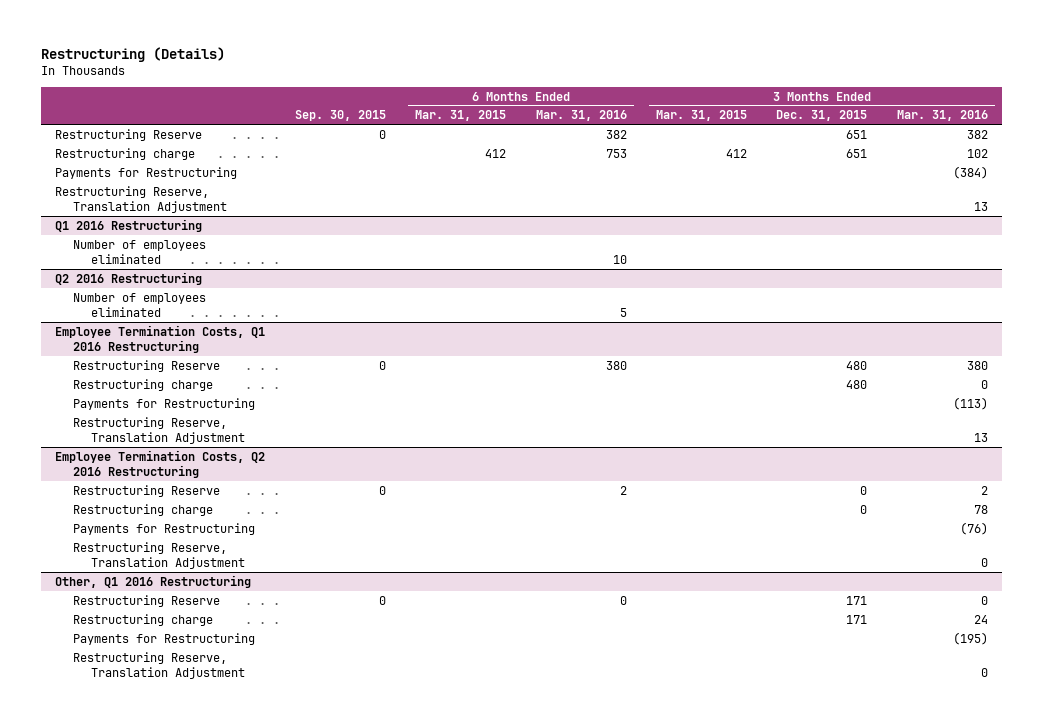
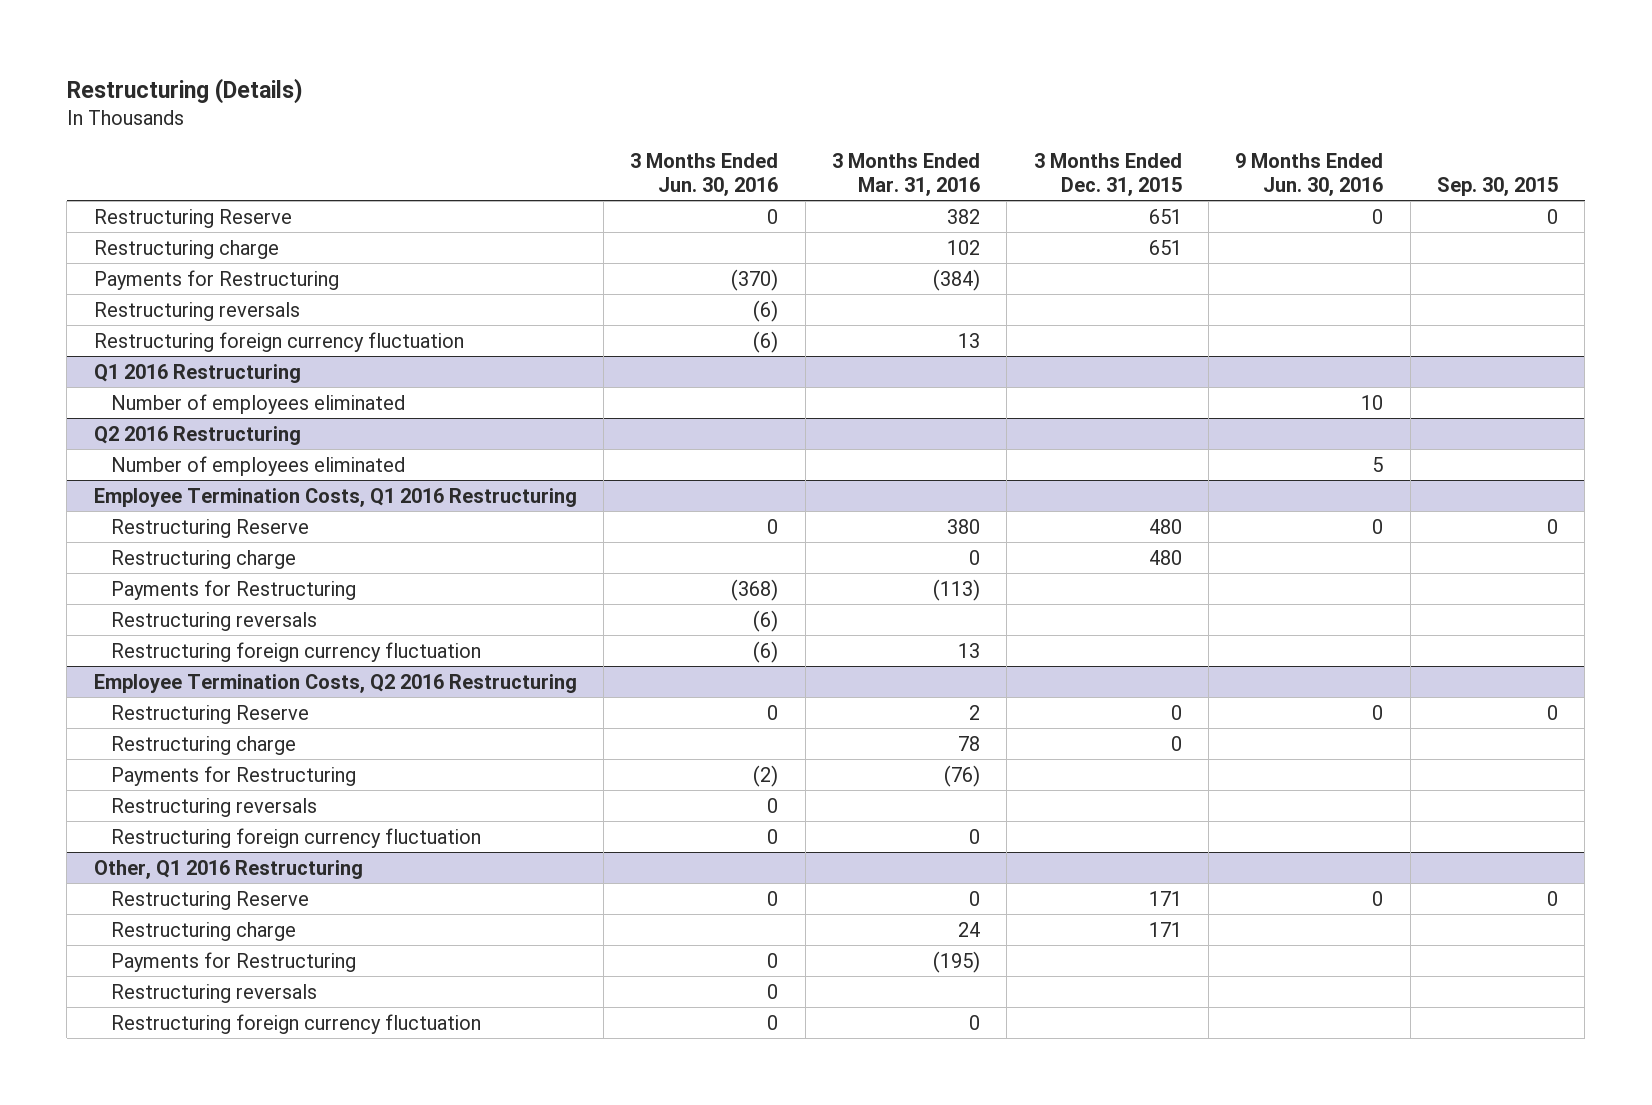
- | Sep. 30, 2015 | 6 Months Ended Mar. 31, 2015 | 6 Months Ended Mar. 31, 2016 | 3 Months Ended Mar. 31, 2015 | 3 Months Ended Dec. 31, 2015 | 3 Months Ended Mar. 31, 2016
+ | 3 Months Ended Jun. 30, 2016 | 3 Months Ended Mar. 31, 2016 | 3 Months Ended Dec. 31, 2015 | 9 Months Ended Jun. 30, 2016 | Sep. 30, 2015
- Restructuring Reserve, Translation Adjustment | | | | | | 13
+ Restructuring reversals | (6) | | | |
+ Restructuring foreign currency fluctuation | (6) | 13 | | |
@ Employee Termination Costs, Q1 2016 Restructuring
- Restructuring Reserve, Translation Adjustment | | | | | | 13
+ Restructuring reversals | (6) | | | |
+ Restructuring foreign currency fluctuation | (6) | 13 | | |
@ Employee Termination Costs, Q2 2016 Restructuring
- Restructuring Reserve, Translation Adjustment | | | | | | 0
+ Restructuring reversals | 0 | | | |
+ Restructuring foreign currency fluctuation | 0 | 0 | | |
@ Other, Q1 2016 Restructuring
- Restructuring Reserve, Translation Adjustment | | | | | | 0
+ Restructuring reversals | 0 | | | |
+ Restructuring foreign currency fluctuation | 0 | 0 | | |

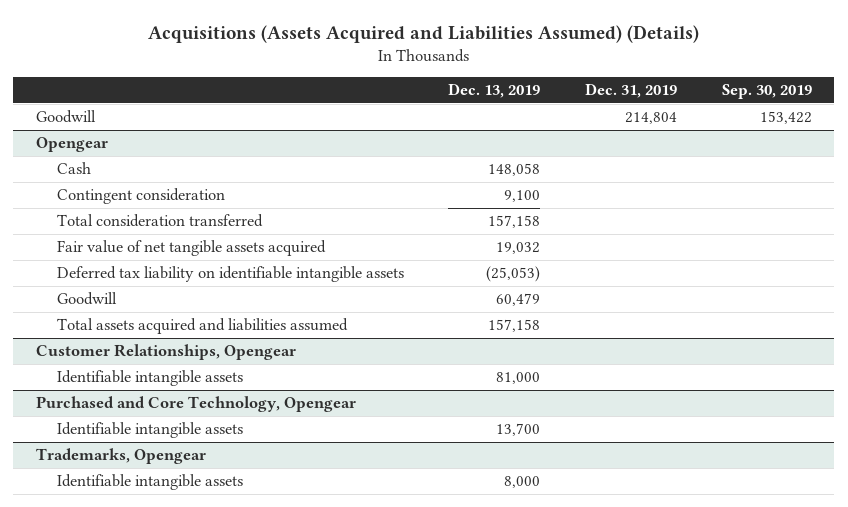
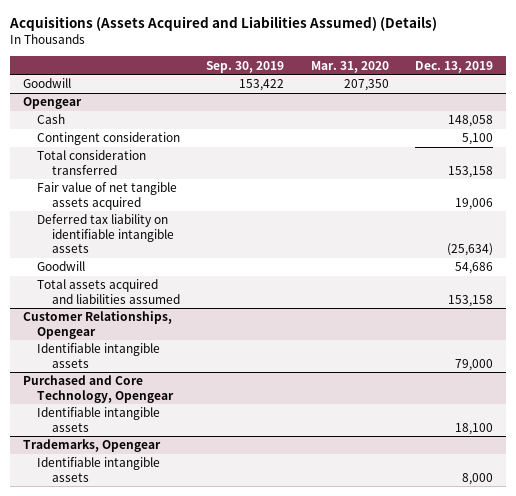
- | Dec. 13, 2019 | Dec. 31, 2019 | Sep. 30, 2019
+ | Sep. 30, 2019 | Mar. 31, 2020 | Dec. 13, 2019
@ Opengear
- Contingent consideration | 9,100 | |
- Total consideration transferred | 157,158 | |
- Fair value of net tangible assets acquired | 19,032 | |
- Deferred tax liability on identifiable intangible assets | (25,053) | |
- Goodwill | 60,479 | |
- Total assets acquired and liabilities assumed | 157,158 | |
+ Contingent consideration | | | 5,100
+ Total consideration transferred | | | 153,158
+ Fair value of net tangible assets acquired | | | 19,006
+ Deferred tax liability on identifiable intangible assets | | | (25,634)
+ Goodwill | | | 54,686
+ Total assets acquired and liabilities assumed | | | 153,158
@ Customer Relationships, Opengear
- Identifiable intangible assets | 81,000 | |
+ Identifiable intangible assets | | | 79,000
@ Purchased and Core Technology, Opengear
- Identifiable intangible assets | 13,700 | |
+ Identifiable intangible assets | | | 18,100

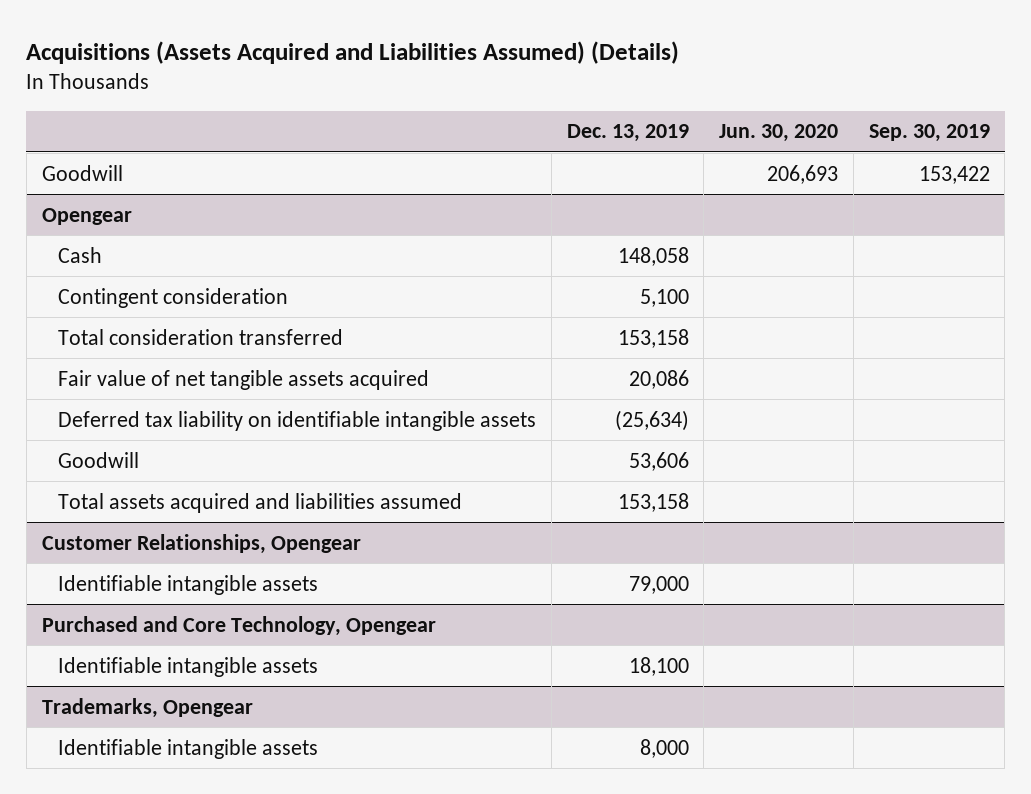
- | Sep. 30, 2019 | Mar. 31, 2020 | Dec. 13, 2019
+ | Dec. 13, 2019 | Jun. 30, 2020 | Sep. 30, 2019
@ Opengear
- Fair value of net tangible assets acquired | | | 19,006
+ Fair value of net tangible assets acquired | 20,086 | |
- Goodwill | | | 54,686
+ Goodwill | 53,606 | |

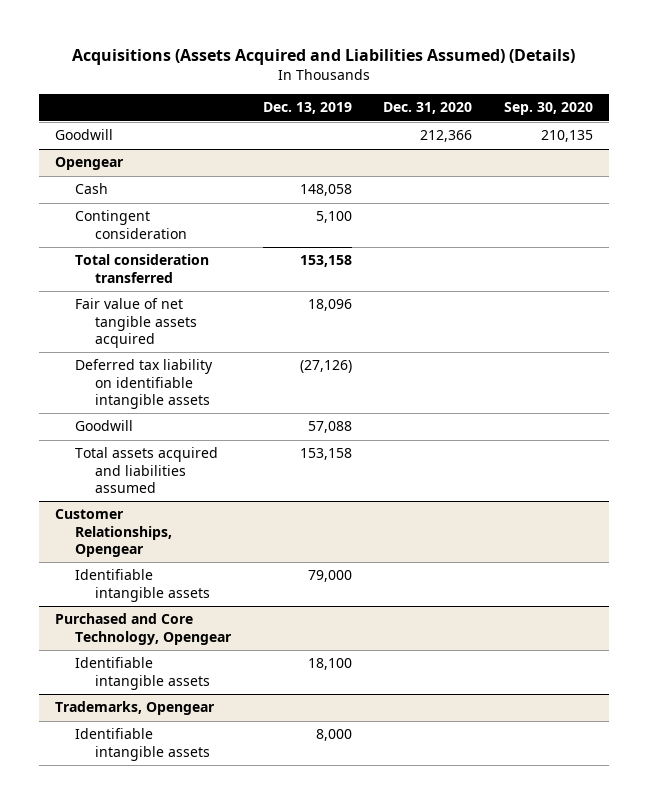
- | Dec. 13, 2019 | Jun. 30, 2020 | Sep. 30, 2019
+ | Dec. 13, 2019 | Dec. 31, 2020 | Sep. 30, 2020
@ Opengear
- Fair value of net tangible assets acquired | 20,086 | |
- Deferred tax liability on identifiable intangible assets | (25,634) | |
- Goodwill | 53,606 | |
+ Fair value of net tangible assets acquired | 18,096 | |
+ Deferred tax liability on identifiable intangible assets | (27,126) | |
+ Goodwill | 57,088 | |

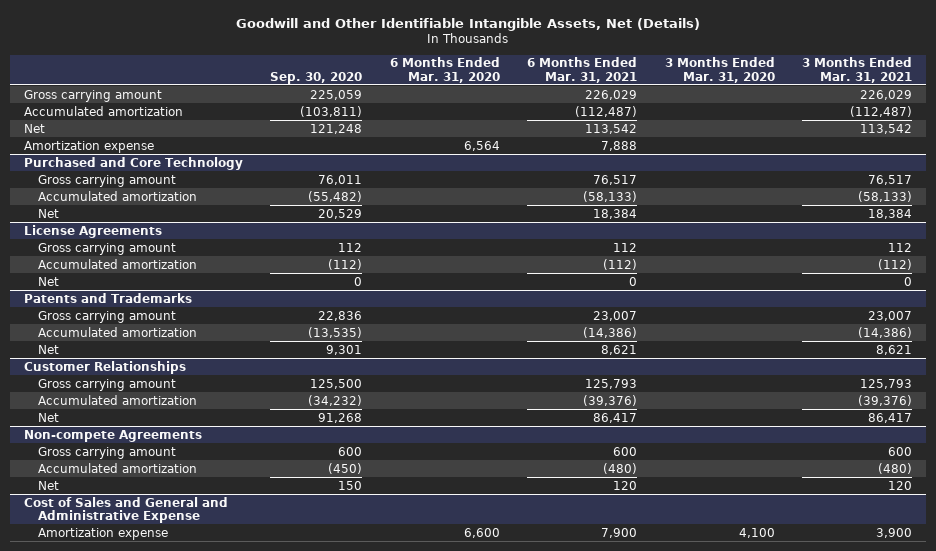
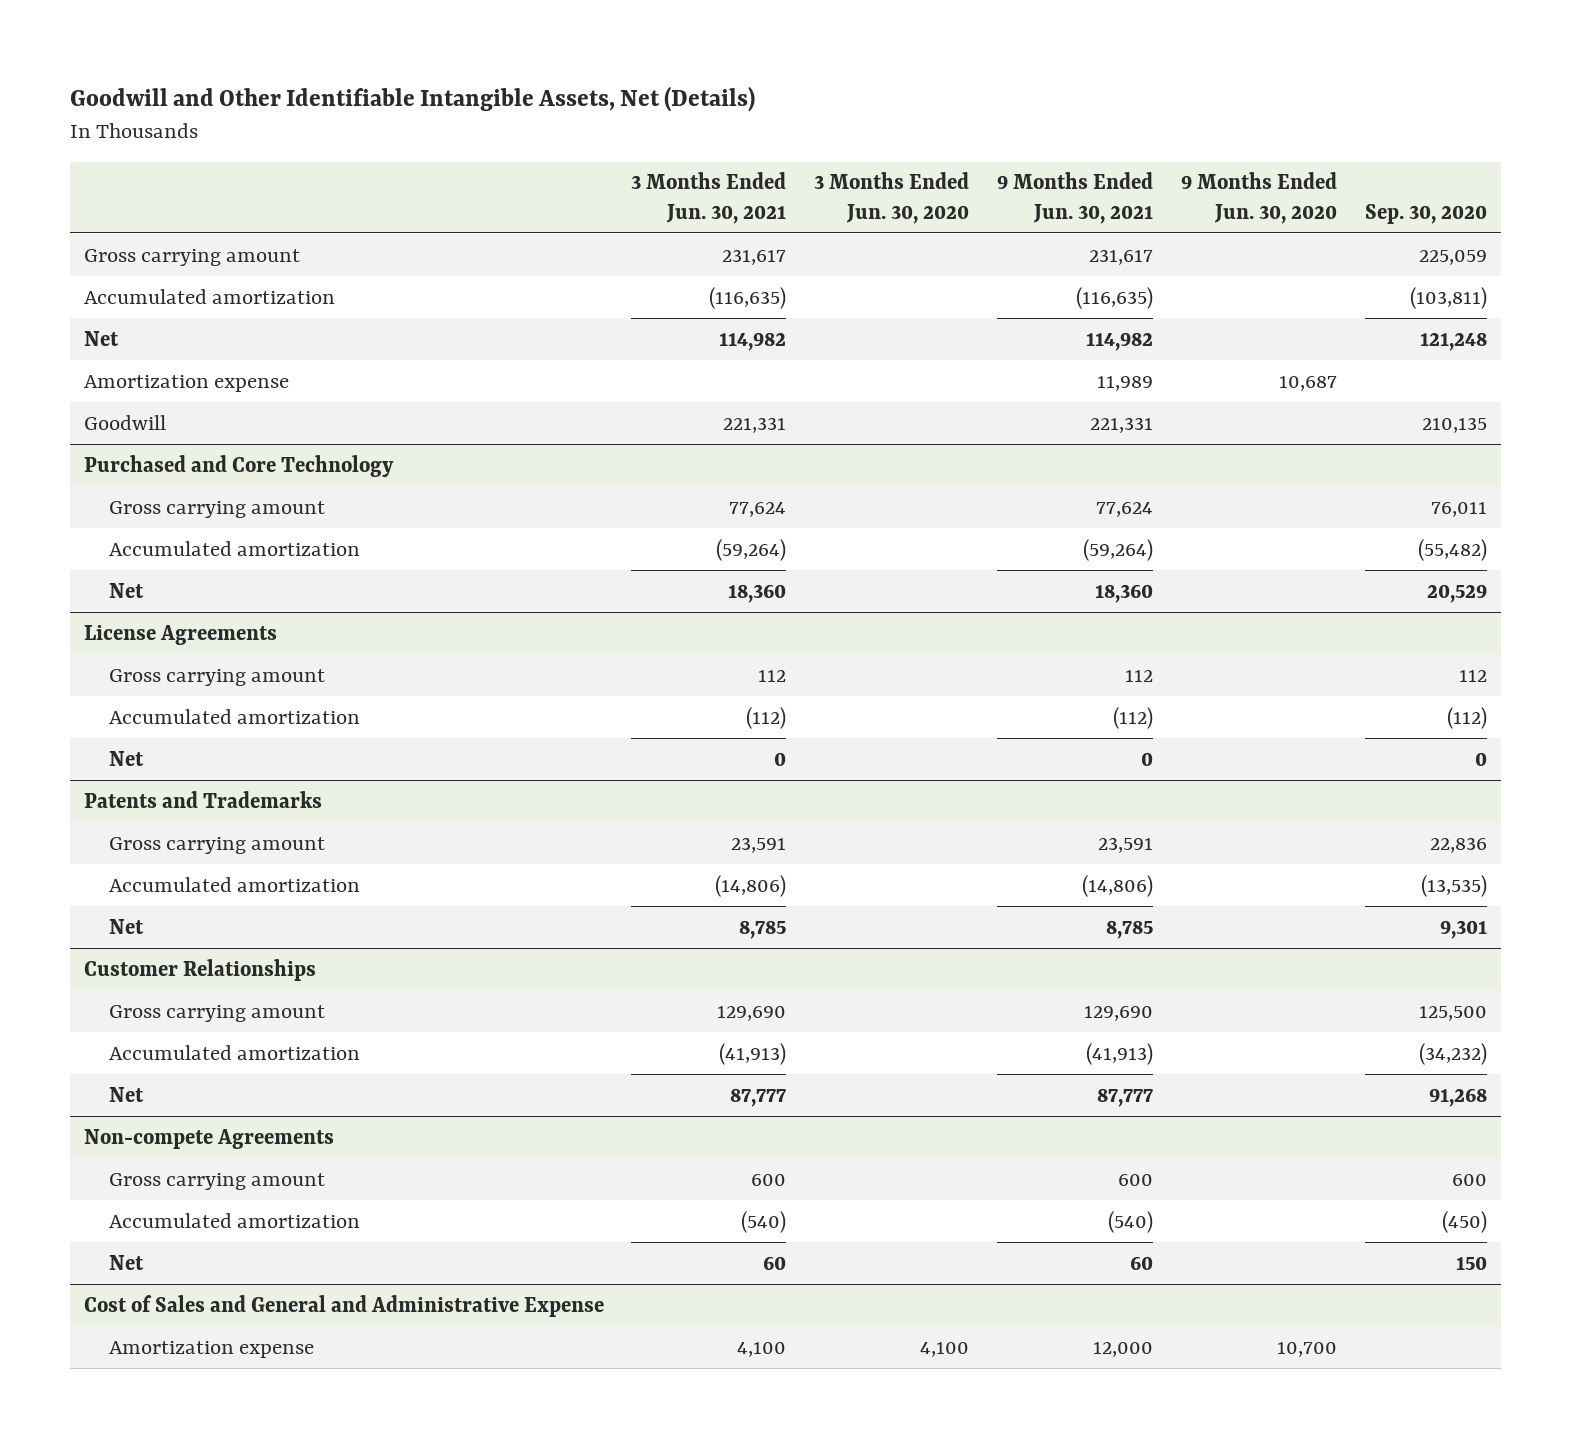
- | Sep. 30, 2020 | 6 Months Ended Mar. 31, 2020 | 6 Months Ended Mar. 31, 2021 | 3 Months Ended Mar. 31, 2020 | 3 Months Ended Mar. 31, 2021
+ | 3 Months Ended Jun. 30, 2021 | 3 Months Ended Jun. 30, 2020 | 9 Months Ended Jun. 30, 2021 | 9 Months Ended Jun. 30, 2020 | Sep. 30, 2020
+ Goodwill | 221,331 | | 221,331 | | 210,135

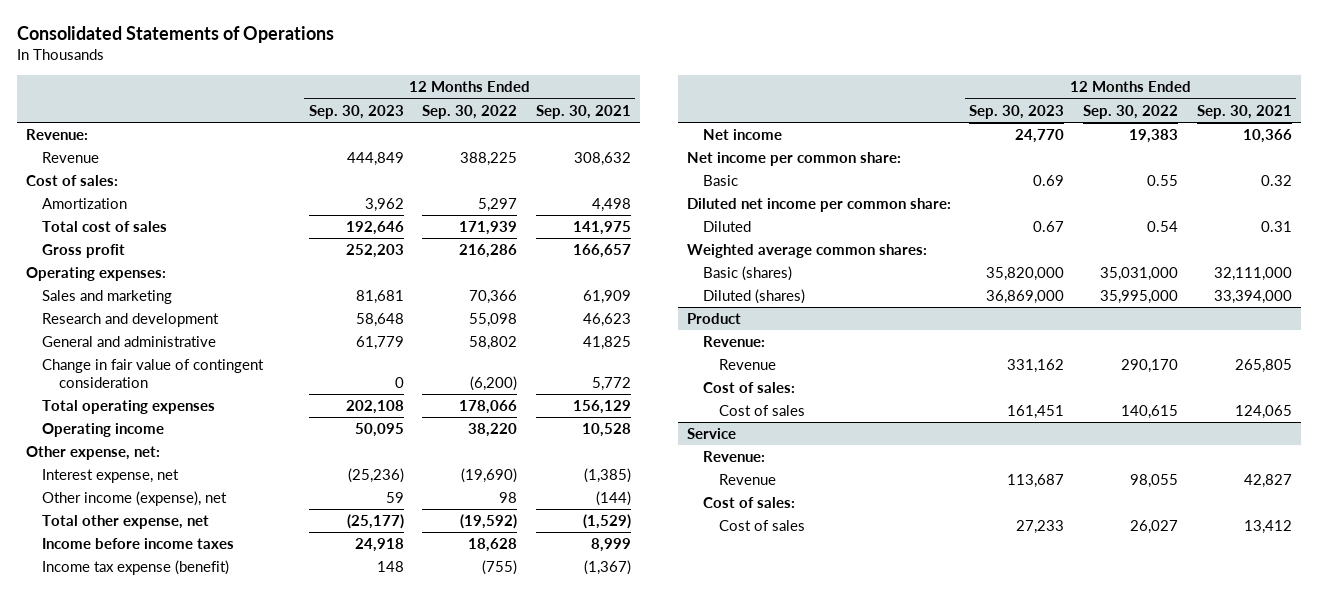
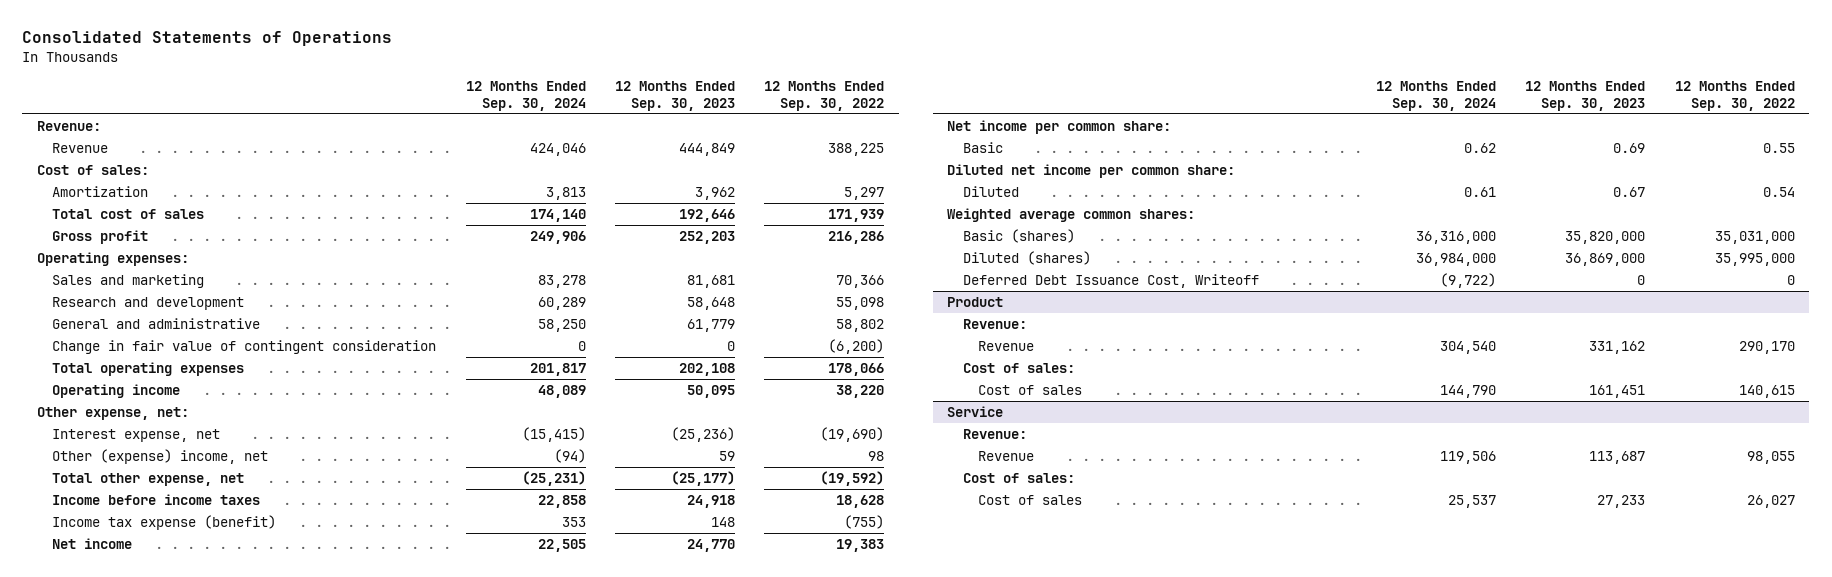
- | 12 Months Ended Sep. 30, 2023 | 12 Months Ended Sep. 30, 2022 | 12 Months Ended Sep. 30, 2021
+ | 12 Months Ended Sep. 30, 2024 | 12 Months Ended Sep. 30, 2023 | 12 Months Ended Sep. 30, 2022
- Other income (expense), net | 59 | 98 | (144)
+ Other (expense) income, net | (94) | 59 | 98
+ Deferred Debt Issuance Cost, Writeoff | (9,722) | 0 | 0

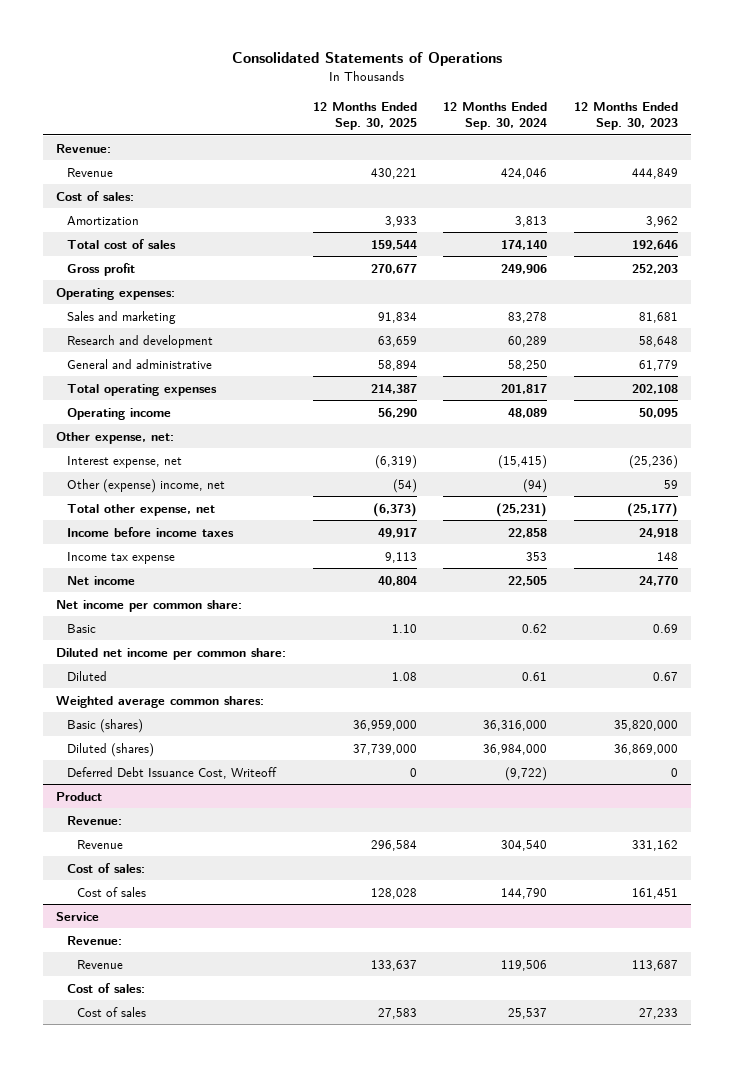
- | 12 Months Ended Sep. 30, 2024 | 12 Months Ended Sep. 30, 2023 | 12 Months Ended Sep. 30, 2022
+ | 12 Months Ended Sep. 30, 2025 | 12 Months Ended Sep. 30, 2024 | 12 Months Ended Sep. 30, 2023
- Change in fair value of contingent consideration | 0 | 0 | (6,200)
- Income tax expense (benefit) | 353 | 148 | (755)
+ Income tax expense | 9,113 | 353 | 148

